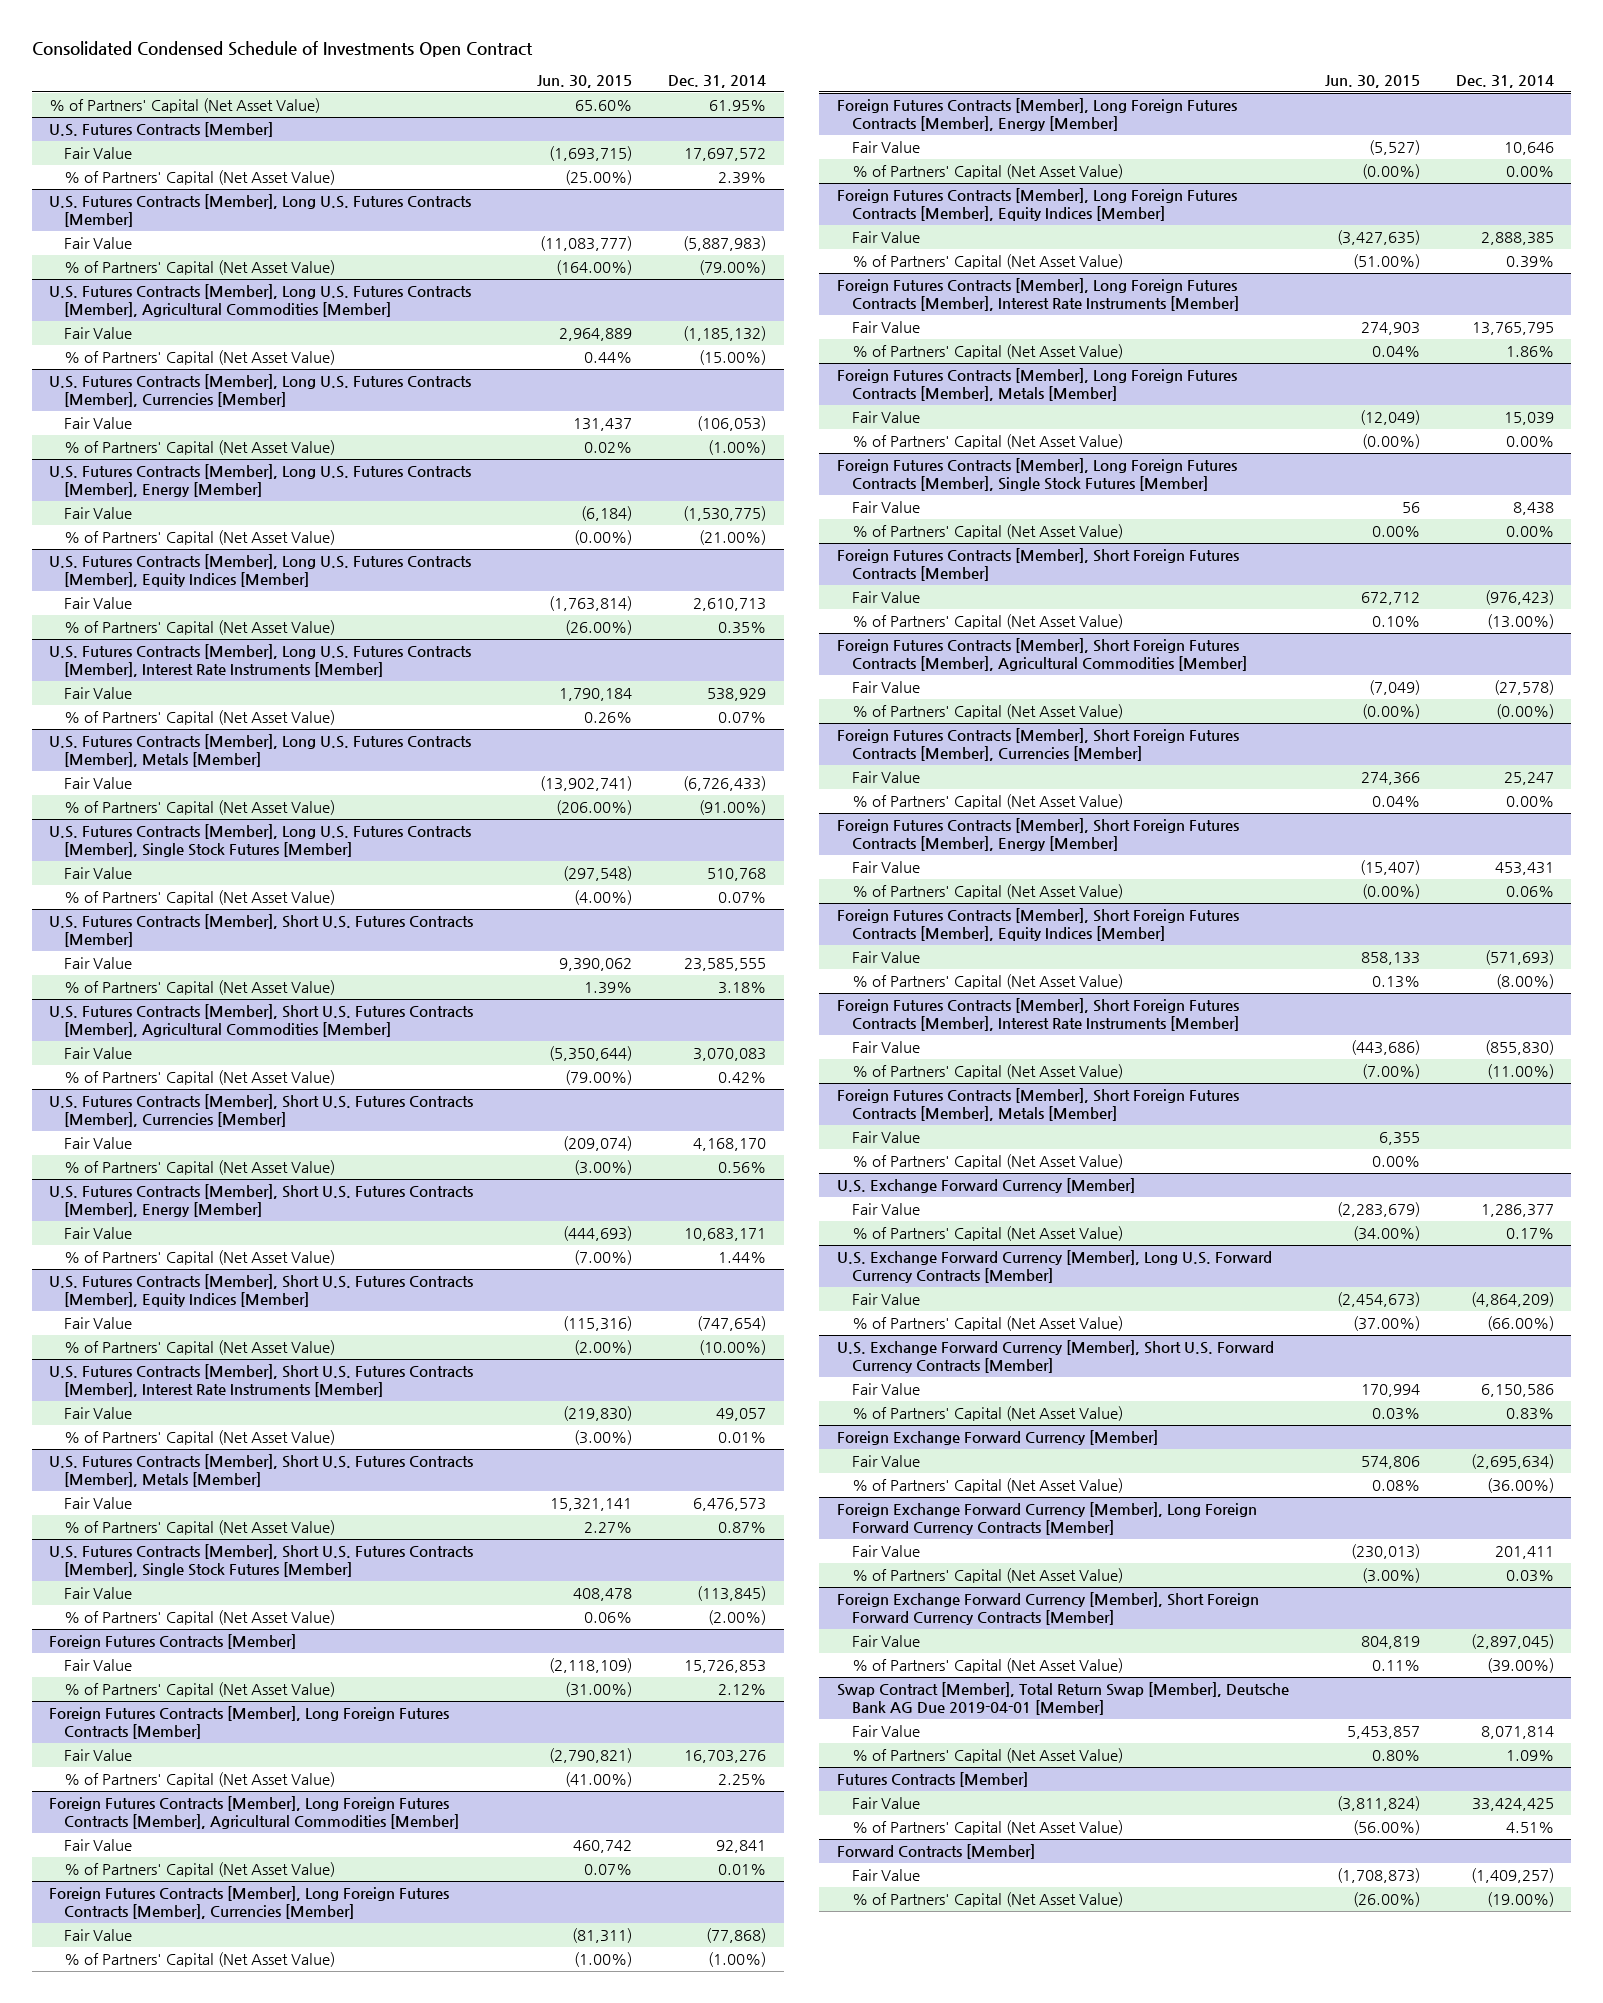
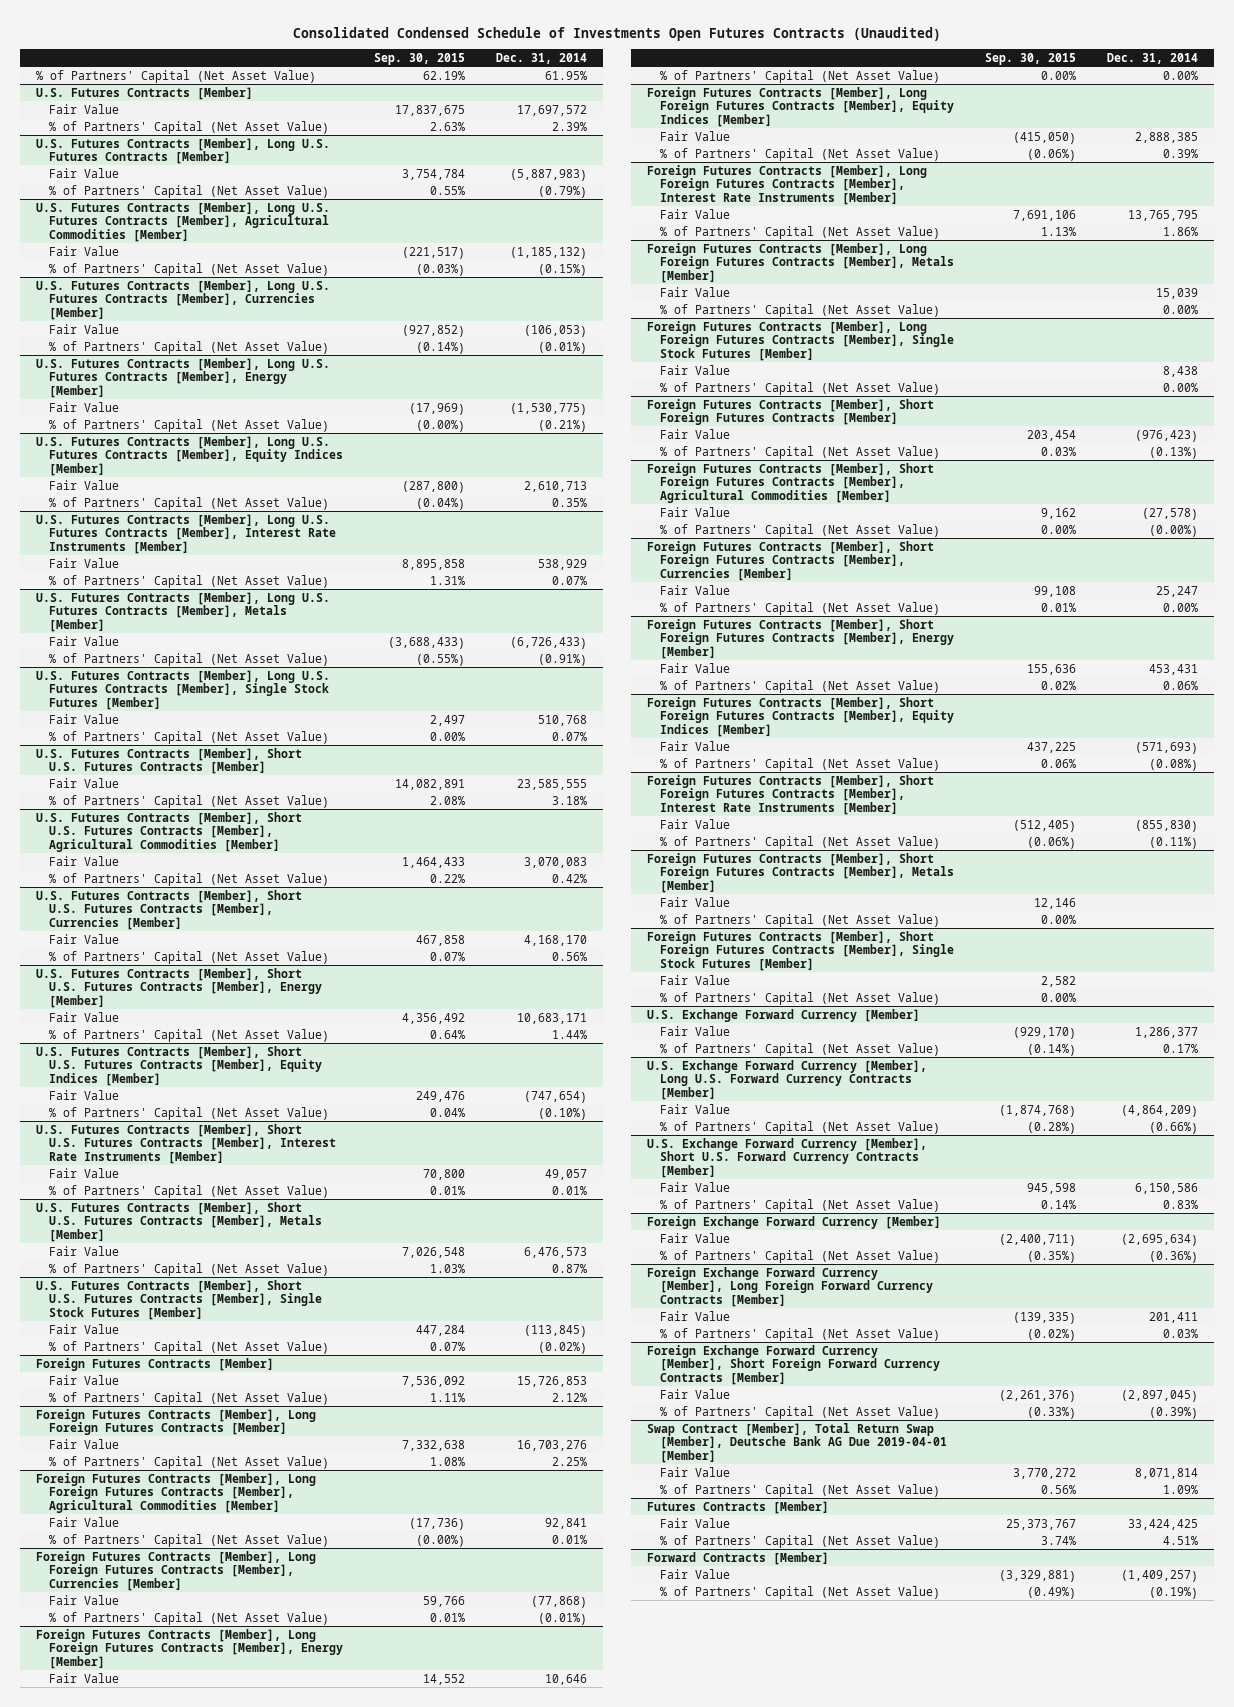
- Consolidated Condensed Schedule of Investments Open Contract
+ Consolidated Condensed Schedule of Investments Open Futures Contracts (Unaudited)
- | Jun. 30, 2015 | Dec. 31, 2014
+ | Sep. 30, 2015 | Dec. 31, 2014
@ U.S. Futures Contracts [Member], Long U.S. Futures Contracts [Member]
- % of Partners' Capital (Net Asset Value) | (164.00%) | (79.00%)
+ % of Partners' Capital (Net Asset Value) | 0.55% | (0.79%)
@ U.S. Futures Contracts [Member], Long U.S. Futures Contracts [Member], Agricultural Commodities [Member]
- % of Partners' Capital (Net Asset Value) | 0.44% | (15.00%)
+ % of Partners' Capital (Net Asset Value) | (0.03%) | (0.15%)
@ U.S. Futures Contracts [Member], Long U.S. Futures Contracts [Member], Currencies [Member]
- % of Partners' Capital (Net Asset Value) | 0.02% | (1.00%)
+ % of Partners' Capital (Net Asset Value) | (0.14%) | (0.01%)
@ U.S. Futures Contracts [Member], Long U.S. Futures Contracts [Member], Energy [Member]
- % of Partners' Capital (Net Asset Value) | (0.00%) | (21.00%)
+ % of Partners' Capital (Net Asset Value) | (0.00%) | (0.21%)
@ U.S. Futures Contracts [Member], Long U.S. Futures Contracts [Member], Metals [Member]
- % of Partners' Capital (Net Asset Value) | (206.00%) | (91.00%)
+ % of Partners' Capital (Net Asset Value) | (0.55%) | (0.91%)
@ U.S. Futures Contracts [Member], Short U.S. Futures Contracts [Member], Equity Indices [Member]
- % of Partners' Capital (Net Asset Value) | (2.00%) | (10.00%)
+ % of Partners' Capital (Net Asset Value) | 0.04% | (0.10%)
@ U.S. Futures Contracts [Member], Short U.S. Futures Contracts [Member], Single Stock Futures [Member]
- % of Partners' Capital (Net Asset Value) | 0.06% | (2.00%)
+ % of Partners' Capital (Net Asset Value) | 0.07% | (0.02%)
@ Foreign Futures Contracts [Member], Long Foreign Futures Contracts [Member], Currencies [Member]
- % of Partners' Capital (Net Asset Value) | (1.00%) | (1.00%)
+ % of Partners' Capital (Net Asset Value) | 0.01% | (0.01%)
@ Foreign Futures Contracts [Member], Short Foreign Futures Contracts [Member]
- % of Partners' Capital (Net Asset Value) | 0.10% | (13.00%)
+ % of Partners' Capital (Net Asset Value) | 0.03% | (0.13%)
@ Foreign Futures Contracts [Member], Short Foreign Futures Contracts [Member], Equity Indices [Member]
- % of Partners' Capital (Net Asset Value) | 0.13% | (8.00%)
+ % of Partners' Capital (Net Asset Value) | 0.06% | (0.08%)
@ Foreign Futures Contracts [Member], Short Foreign Futures Contracts [Member], Interest Rate Instruments [Member]
- % of Partners' Capital (Net Asset Value) | (7.00%) | (11.00%)
+ % of Partners' Capital (Net Asset Value) | (0.06%) | (0.11%)
+ Foreign Futures Contracts [Member], Short Foreign Futures Contracts [Member], Single Stock Futures [Member]
+ Fair Value | 2,582 |
+ % of Partners' Capital (Net Asset Value) | 0.00% |
@ U.S. Exchange Forward Currency [Member], Long U.S. Forward Currency Contracts [Member]
- % of Partners' Capital (Net Asset Value) | (37.00%) | (66.00%)
+ % of Partners' Capital (Net Asset Value) | (0.28%) | (0.66%)
@ Foreign Exchange Forward Currency [Member]
- % of Partners' Capital (Net Asset Value) | 0.08% | (36.00%)
+ % of Partners' Capital (Net Asset Value) | (0.35%) | (0.36%)
@ Foreign Exchange Forward Currency [Member], Short Foreign Forward Currency Contracts [Member]
- % of Partners' Capital (Net Asset Value) | 0.11% | (39.00%)
+ % of Partners' Capital (Net Asset Value) | (0.33%) | (0.39%)
@ Forward Contracts [Member]
- % of Partners' Capital (Net Asset Value) | (26.00%) | (19.00%)
+ % of Partners' Capital (Net Asset Value) | (0.49%) | (0.19%)

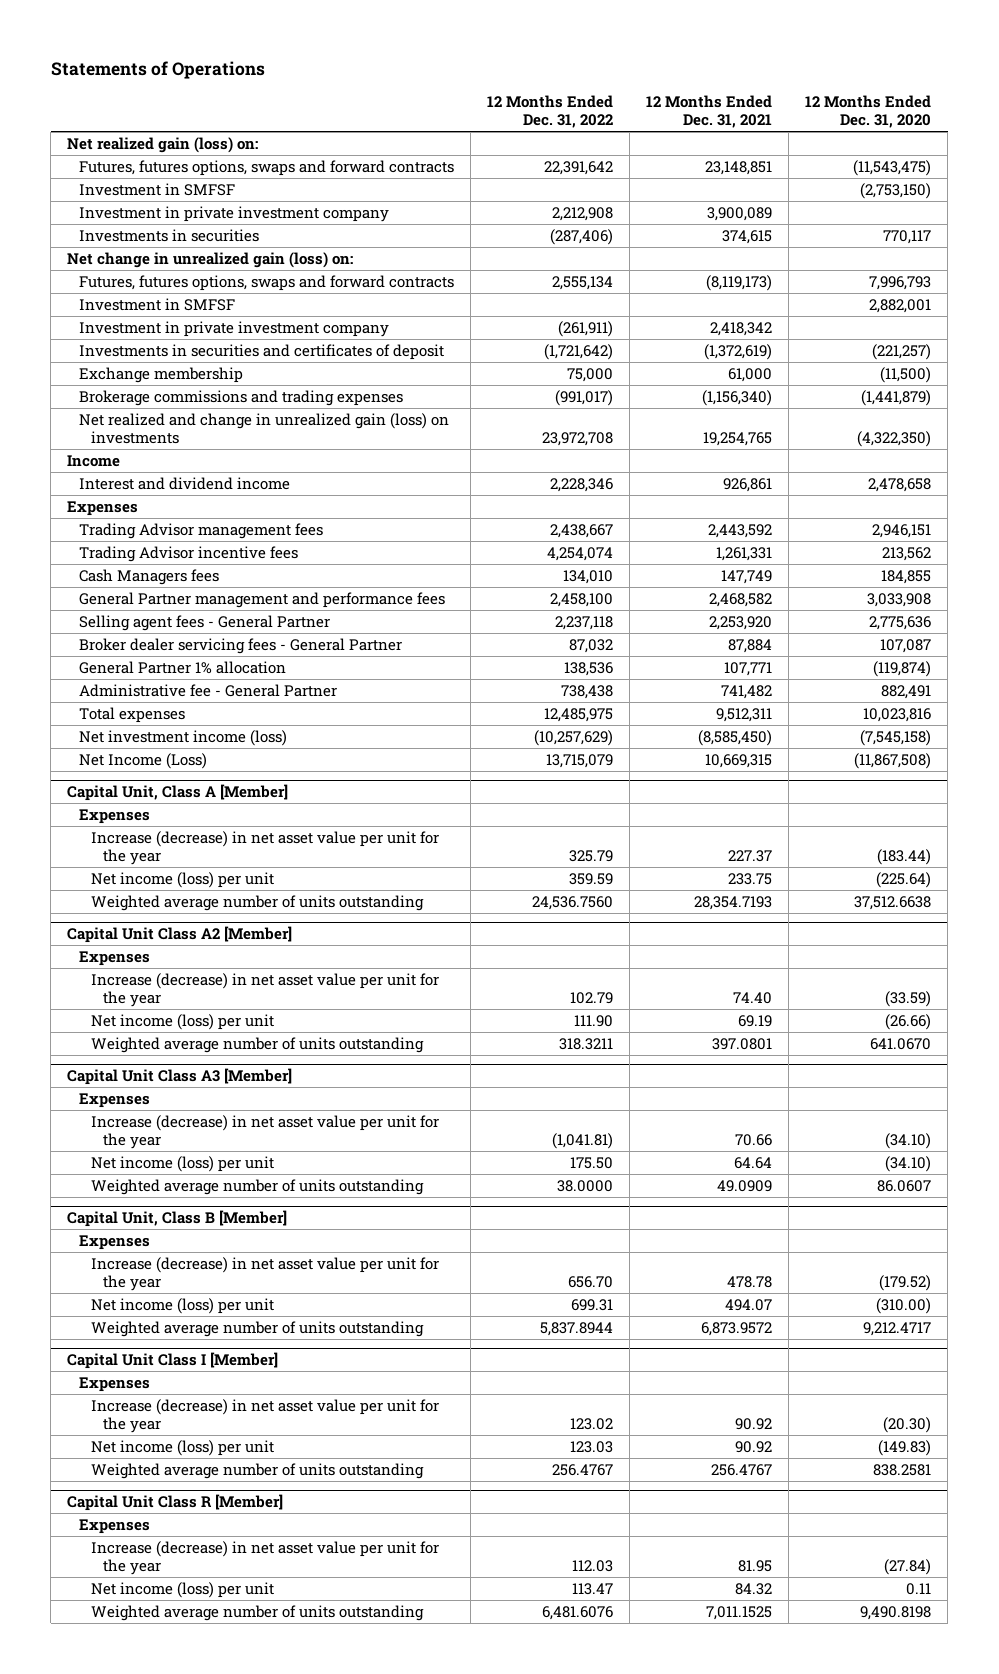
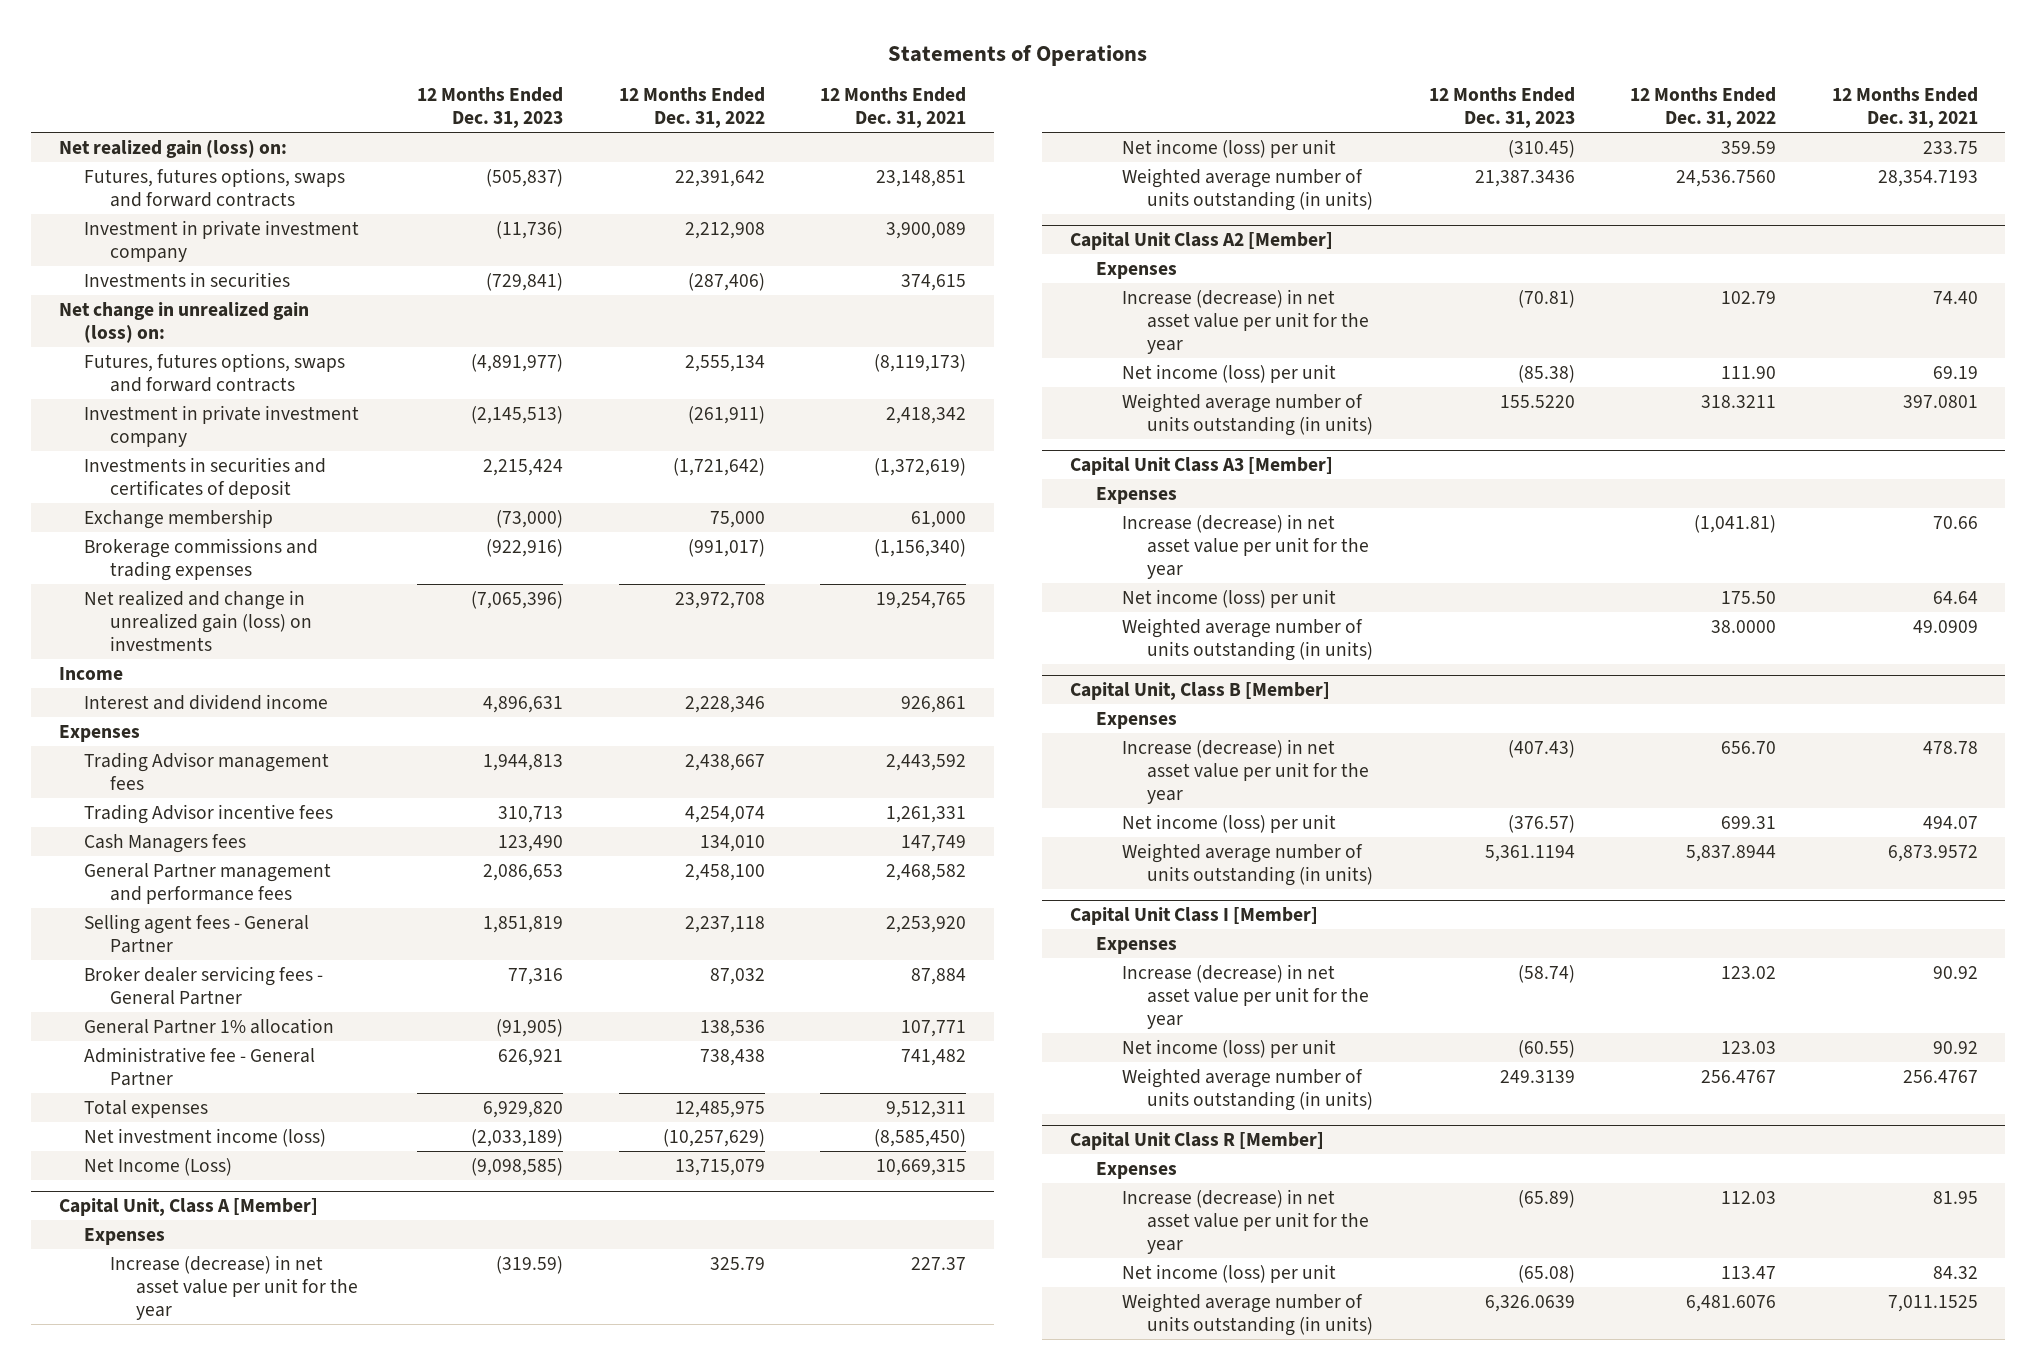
- | 12 Months Ended Dec. 31, 2022 | 12 Months Ended Dec. 31, 2021 | 12 Months Ended Dec. 31, 2020
+ | 12 Months Ended Dec. 31, 2023 | 12 Months Ended Dec. 31, 2022 | 12 Months Ended Dec. 31, 2021
- Investment in SMFSF | | | (2,753,150)
- Investment in SMFSF | | | 2,882,001
@ Capital Unit, Class A [Member]
- Weighted average number of units outstanding | 24,536.7560 | 28,354.7193 | 37,512.6638
+ Weighted average number of units outstanding (in units) | 21,387.3436 | 24,536.7560 | 28,354.7193
@ Capital Unit Class A2 [Member]
- Weighted average number of units outstanding | 318.3211 | 397.0801 | 641.0670
+ Weighted average number of units outstanding (in units) | 155.5220 | 318.3211 | 397.0801
@ Capital Unit Class A3 [Member]
- Weighted average number of units outstanding | 38.0000 | 49.0909 | 86.0607
+ Weighted average number of units outstanding (in units) | | 38.0000 | 49.0909
@ Capital Unit, Class B [Member]
- Weighted average number of units outstanding | 5,837.8944 | 6,873.9572 | 9,212.4717
+ Weighted average number of units outstanding (in units) | 5,361.1194 | 5,837.8944 | 6,873.9572
@ Capital Unit Class I [Member]
- Weighted average number of units outstanding | 256.4767 | 256.4767 | 838.2581
+ Weighted average number of units outstanding (in units) | 249.3139 | 256.4767 | 256.4767
@ Capital Unit Class R [Member]
- Weighted average number of units outstanding | 6,481.6076 | 7,011.1525 | 9,490.8198
+ Weighted average number of units outstanding (in units) | 6,326.0639 | 6,481.6076 | 7,011.1525

